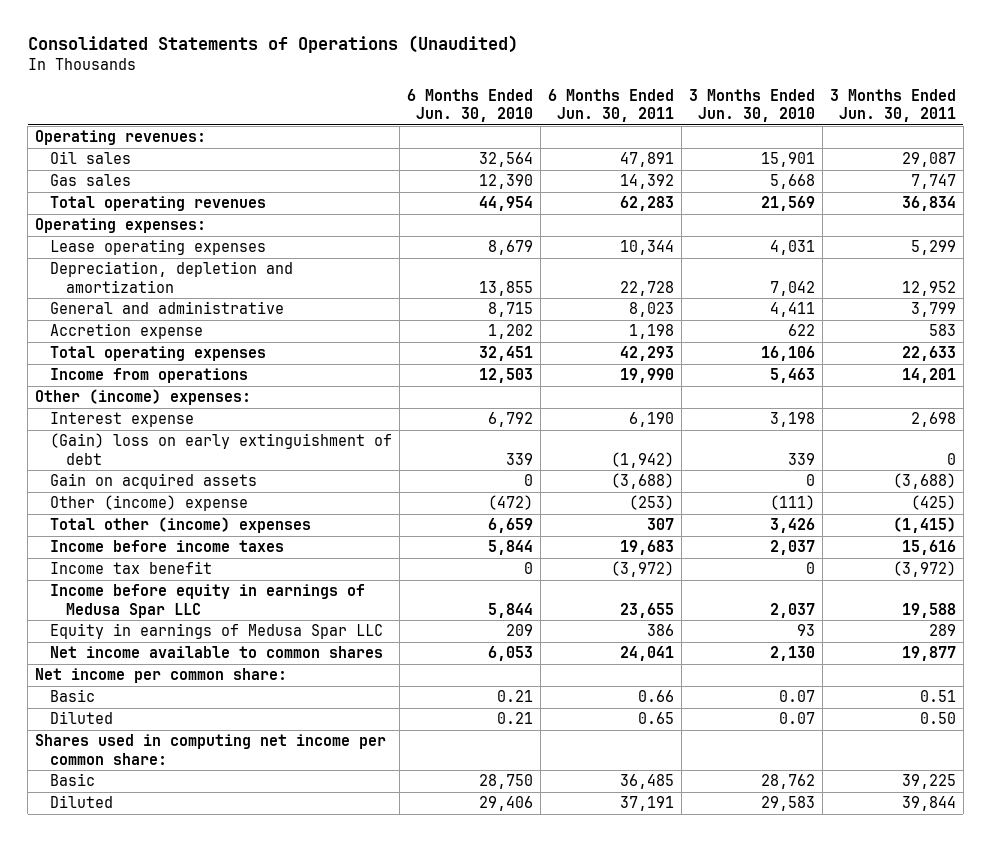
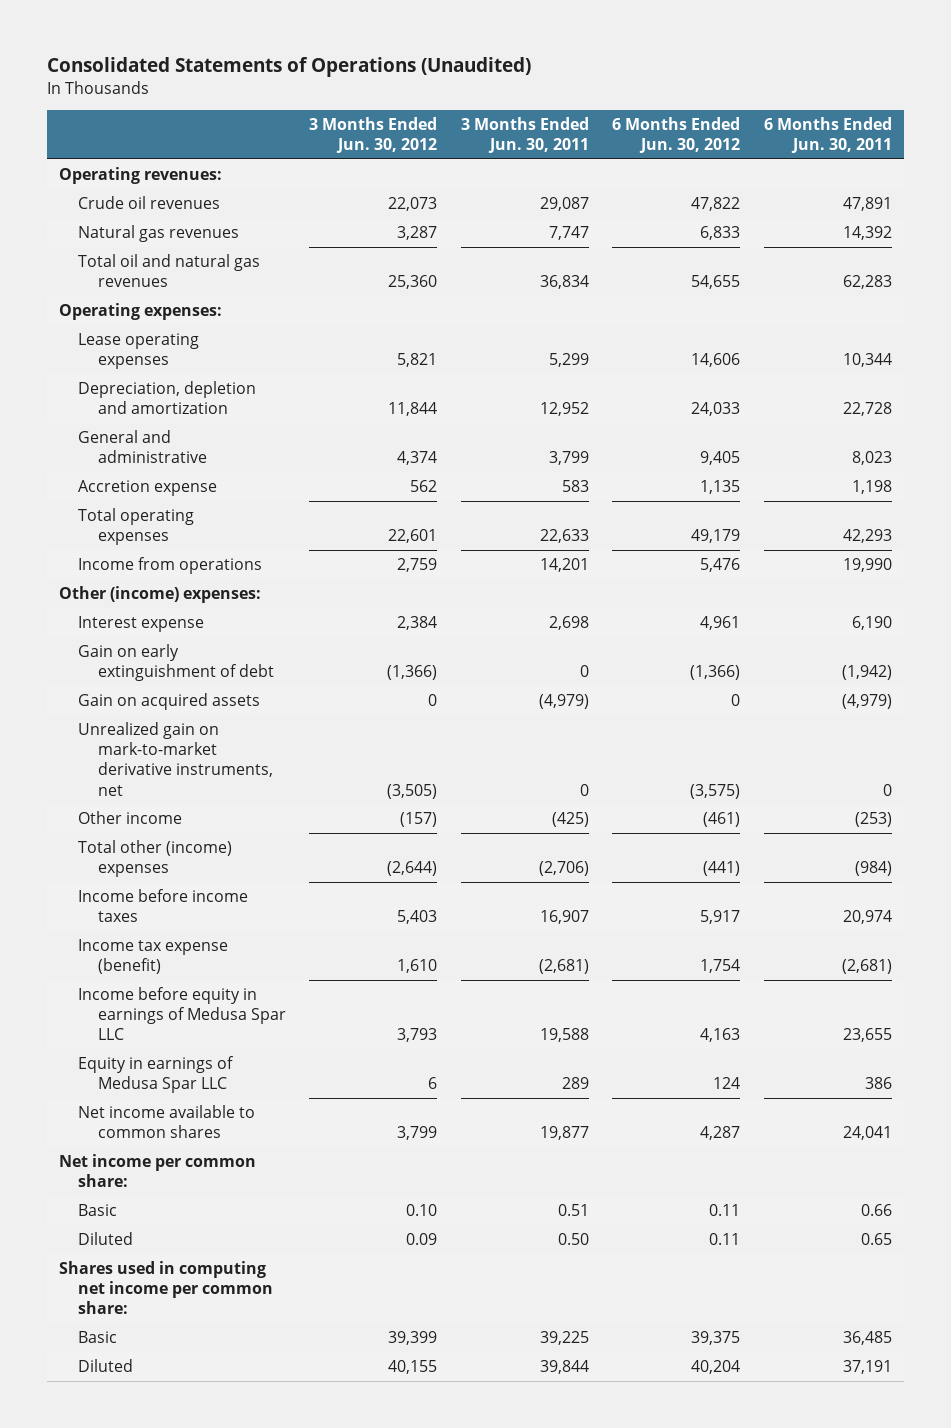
- | 6 Months Ended Jun. 30, 2010 | 6 Months Ended Jun. 30, 2011 | 3 Months Ended Jun. 30, 2010 | 3 Months Ended Jun. 30, 2011
+ | 3 Months Ended Jun. 30, 2012 | 3 Months Ended Jun. 30, 2011 | 6 Months Ended Jun. 30, 2012 | 6 Months Ended Jun. 30, 2011
- Oil sales | 32,564 | 47,891 | 15,901 | 29,087
- Gas sales | 12,390 | 14,392 | 5,668 | 7,747
- Total operating revenues | 44,954 | 62,283 | 21,569 | 36,834
+ Crude oil revenues | 22,073 | 29,087 | 47,822 | 47,891
+ Natural gas revenues | 3,287 | 7,747 | 6,833 | 14,392
+ Total oil and natural gas revenues | 25,360 | 36,834 | 54,655 | 62,283
- (Gain) loss on early extinguishment of debt | 339 | (1,942) | 339 | 0
- Gain on acquired assets | 0 | (3,688) | 0 | (3,688)
- Other (income) expense | (472) | (253) | (111) | (425)
- Total other (income) expenses | 6,659 | 307 | 3,426 | (1,415)
- Income before income taxes | 5,844 | 19,683 | 2,037 | 15,616
- Income tax benefit | 0 | (3,972) | 0 | (3,972)
+ Gain on early extinguishment of debt | (1,366) | 0 | (1,366) | (1,942)
+ Gain on acquired assets | 0 | (4,979) | 0 | (4,979)
+ Unrealized gain on mark-to-market derivative instruments, net | (3,505) | 0 | (3,575) | 0
+ Other income | (157) | (425) | (461) | (253)
+ Total other (income) expenses | (2,644) | (2,706) | (441) | (984)
+ Income before income taxes | 5,403 | 16,907 | 5,917 | 20,974
+ Income tax expense (benefit) | 1,610 | (2,681) | 1,754 | (2,681)

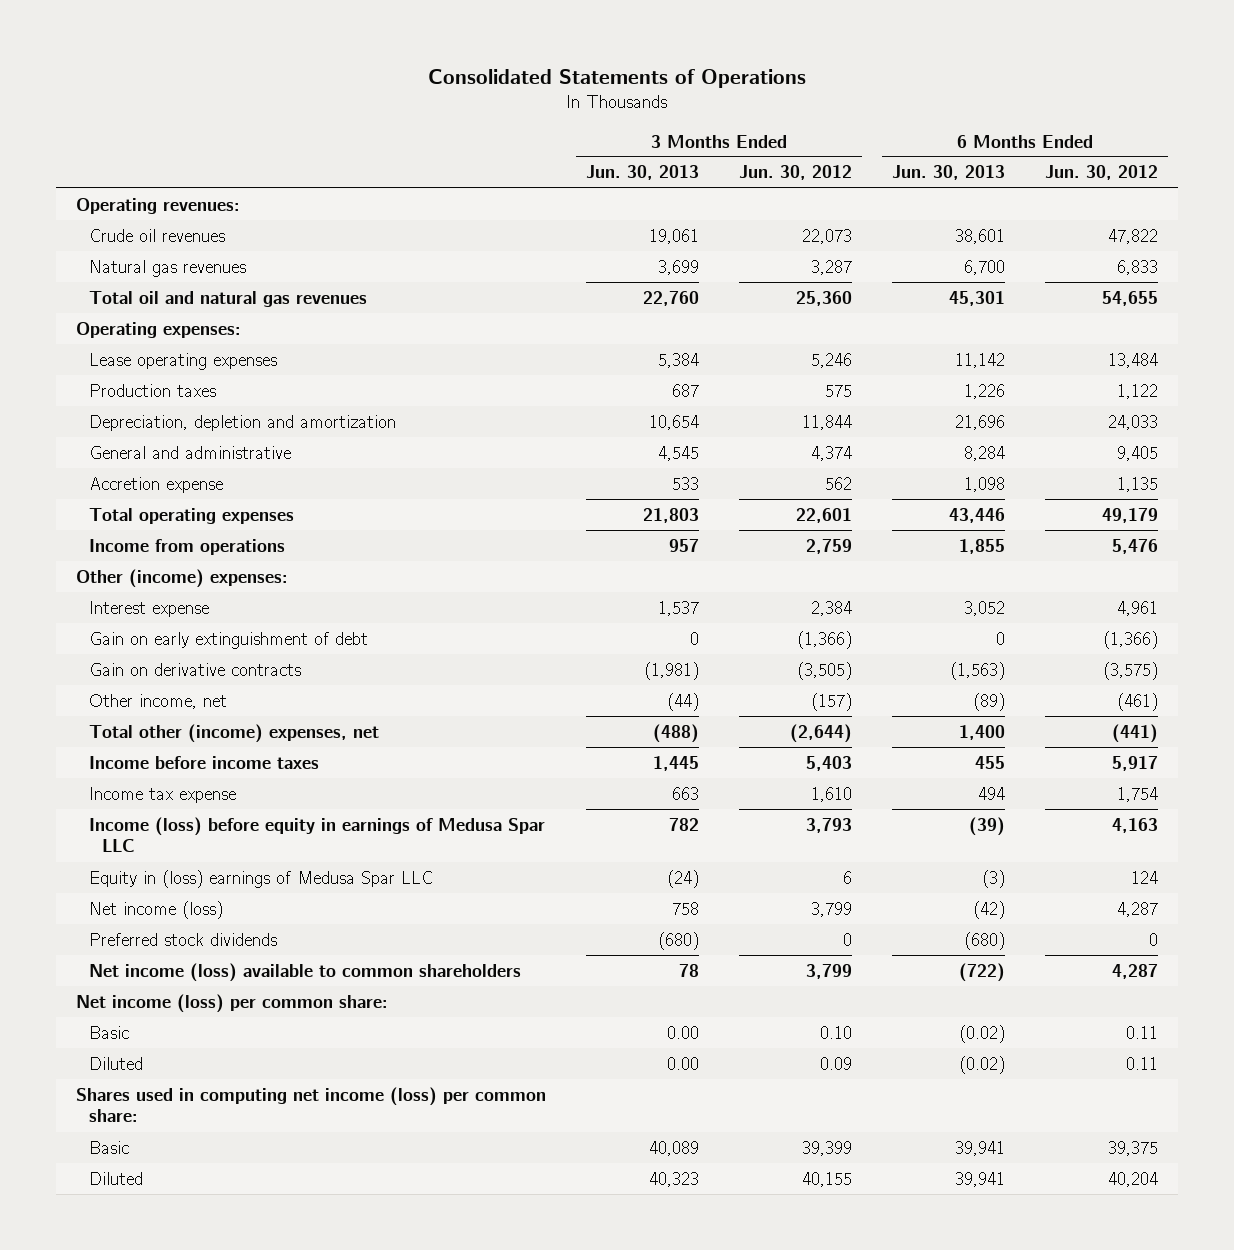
- Consolidated Statements of Operations (Unaudited)
+ Consolidated Statements of Operations
- | 3 Months Ended Jun. 30, 2012 | 3 Months Ended Jun. 30, 2011 | 6 Months Ended Jun. 30, 2012 | 6 Months Ended Jun. 30, 2011
+ | 3 Months Ended Jun. 30, 2013 | 3 Months Ended Jun. 30, 2012 | 6 Months Ended Jun. 30, 2013 | 6 Months Ended Jun. 30, 2012
- Lease operating expenses | 5,821 | 5,299 | 14,606 | 10,344
+ Lease operating expenses | 5,384 | 5,246 | 11,142 | 13,484
+ Production taxes | 687 | 575 | 1,226 | 1,122
- Gain on acquired assets | 0 | (4,979) | 0 | (4,979)
- Unrealized gain on mark-to-market derivative instruments, net | (3,505) | 0 | (3,575) | 0
- Other income | (157) | (425) | (461) | (253)
- Total other (income) expenses | (2,644) | (2,706) | (441) | (984)
+ Gain on derivative contracts | (1,981) | (3,505) | (1,563) | (3,575)
+ Other income, net | (44) | (157) | (89) | (461)
+ Total other (income) expenses, net | (488) | (2,644) | 1,400 | (441)
- Income tax expense (benefit) | 1,610 | (2,681) | 1,754 | (2,681)
- Income before equity in earnings of Medusa Spar LLC | 3,793 | 19,588 | 4,163 | 23,655
- Equity in earnings of Medusa Spar LLC | 6 | 289 | 124 | 386
- Net income available to common shares | 3,799 | 19,877 | 4,287 | 24,041
- Net income per common share:
+ Income tax expense | 663 | 1,610 | 494 | 1,754
+ Income (loss) before equity in earnings of Medusa Spar LLC | 782 | 3,793 | (39) | 4,163
+ Equity in (loss) earnings of Medusa Spar LLC | (24) | 6 | (3) | 124
+ Net income (loss) | 758 | 3,799 | (42) | 4,287
+ Preferred stock dividends | (680) | 0 | (680) | 0
+ Net income (loss) available to common shareholders | 78 | 3,799 | (722) | 4,287
+ Net income (loss) per common share:
- Shares used in computing net income per common share:
+ Shares used in computing net income (loss) per common share:

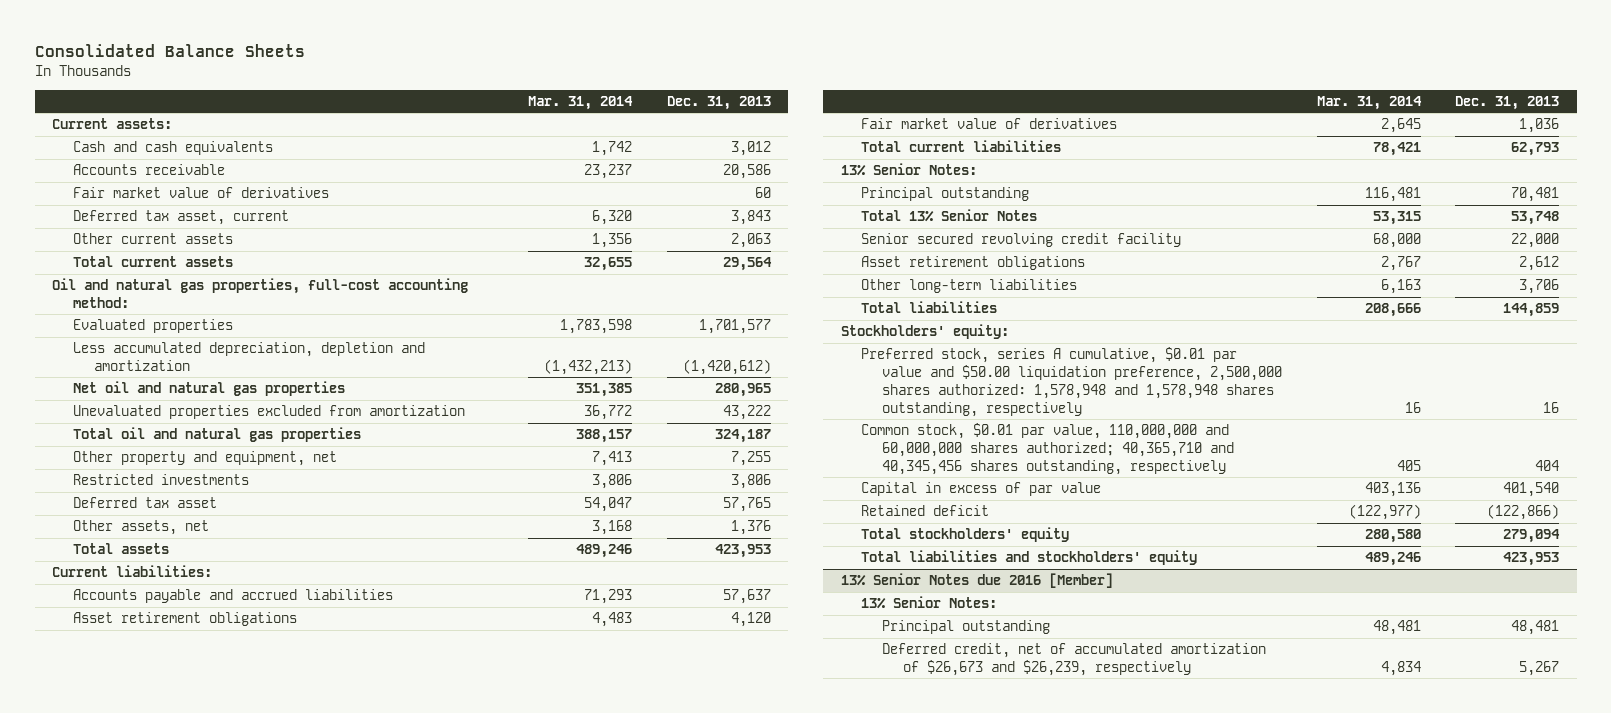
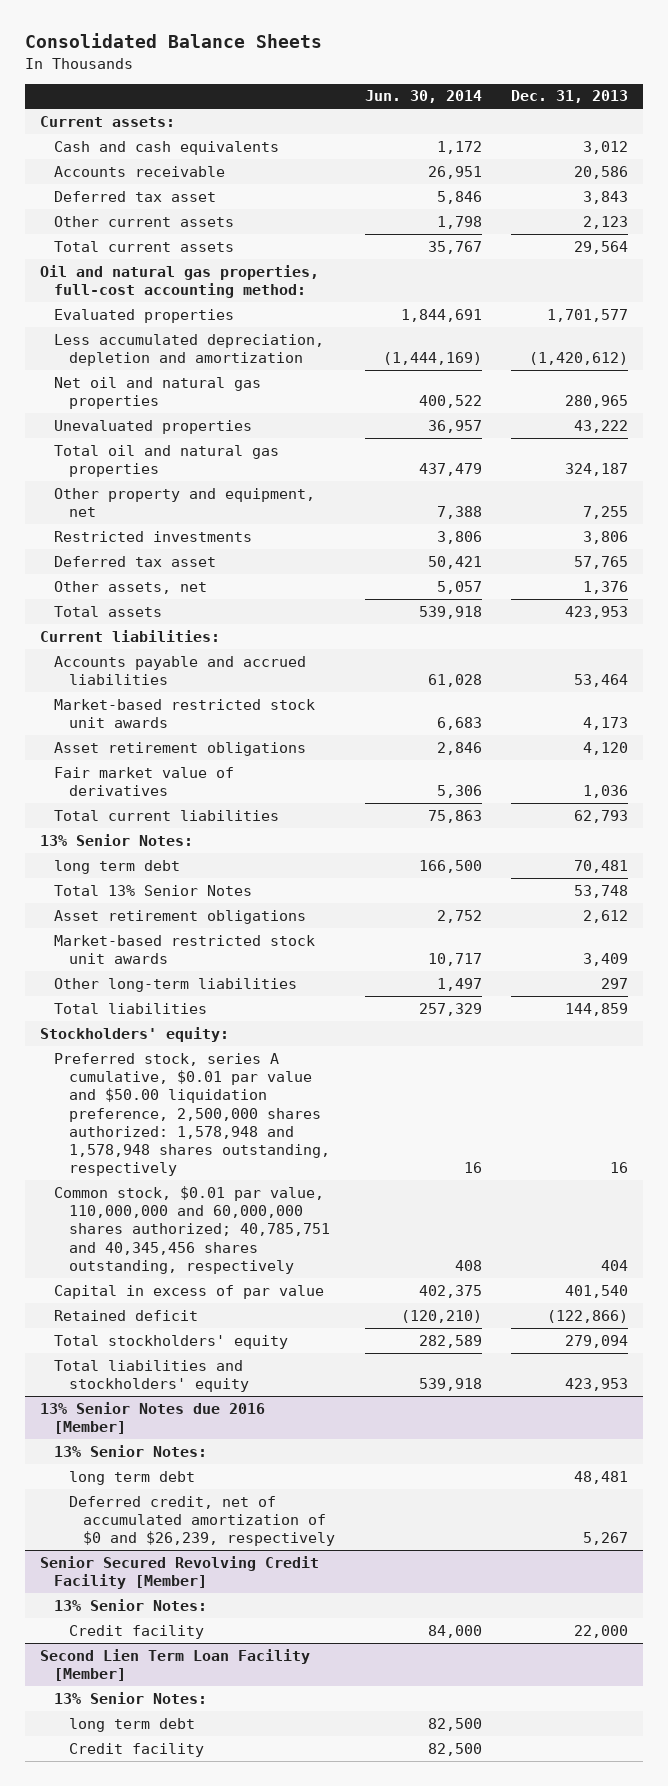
- | Mar. 31, 2014 | Dec. 31, 2013
+ | Jun. 30, 2014 | Dec. 31, 2013
- Fair market value of derivatives | | 60
- Deferred tax asset, current | 6,320 | 3,843
- Other current assets | 1,356 | 2,063
+ Deferred tax asset | 5,846 | 3,843
+ Other current assets | 1,798 | 2,123
- Unevaluated properties excluded from amortization | 36,772 | 43,222
+ Unevaluated properties | 36,957 | 43,222
- Accounts payable and accrued liabilities | 71,293 | 57,637
+ Accounts payable and accrued liabilities | 61,028 | 53,464
+ Market-based restricted stock unit awards | 6,683 | 4,173
- Principal outstanding | 116,481 | 70,481
+ long term debt | 166,500 | 70,481
- Senior secured revolving credit facility | 68,000 | 22,000
- Other long-term liabilities | 6,163 | 3,706
+ Market-based restricted stock unit awards | 10,717 | 3,409
+ Other long-term liabilities | 1,497 | 297
- Common stock, $0.01 par value, 110,000,000 and 60,000,000 shares authorized; 40,365,710 and 40,345,456 shares outstanding, respectively | 405 | 404
+ Common stock, $0.01 par value, 110,000,000 and 60,000,000 shares authorized; 40,785,751 and 40,345,456 shares outstanding, respectively | 408 | 404
@ 13% Senior Notes due 2016 [Member]
- Principal outstanding | 48,481 | 48,481
- Deferred credit, net of accumulated amortization of $26,673 and $26,239, respectively | 4,834 | 5,267
+ long term debt | | 48,481
+ Deferred credit, net of accumulated amortization of $0 and $26,239, respectively | | 5,267
+ Senior Secured Revolving Credit Facility [Member]
+ 13% Senior Notes:
+ Credit facility | 84,000 | 22,000
+ Second Lien Term Loan Facility [Member]
+ 13% Senior Notes:
+ long term debt | 82,500 |
+ Credit facility | 82,500 |

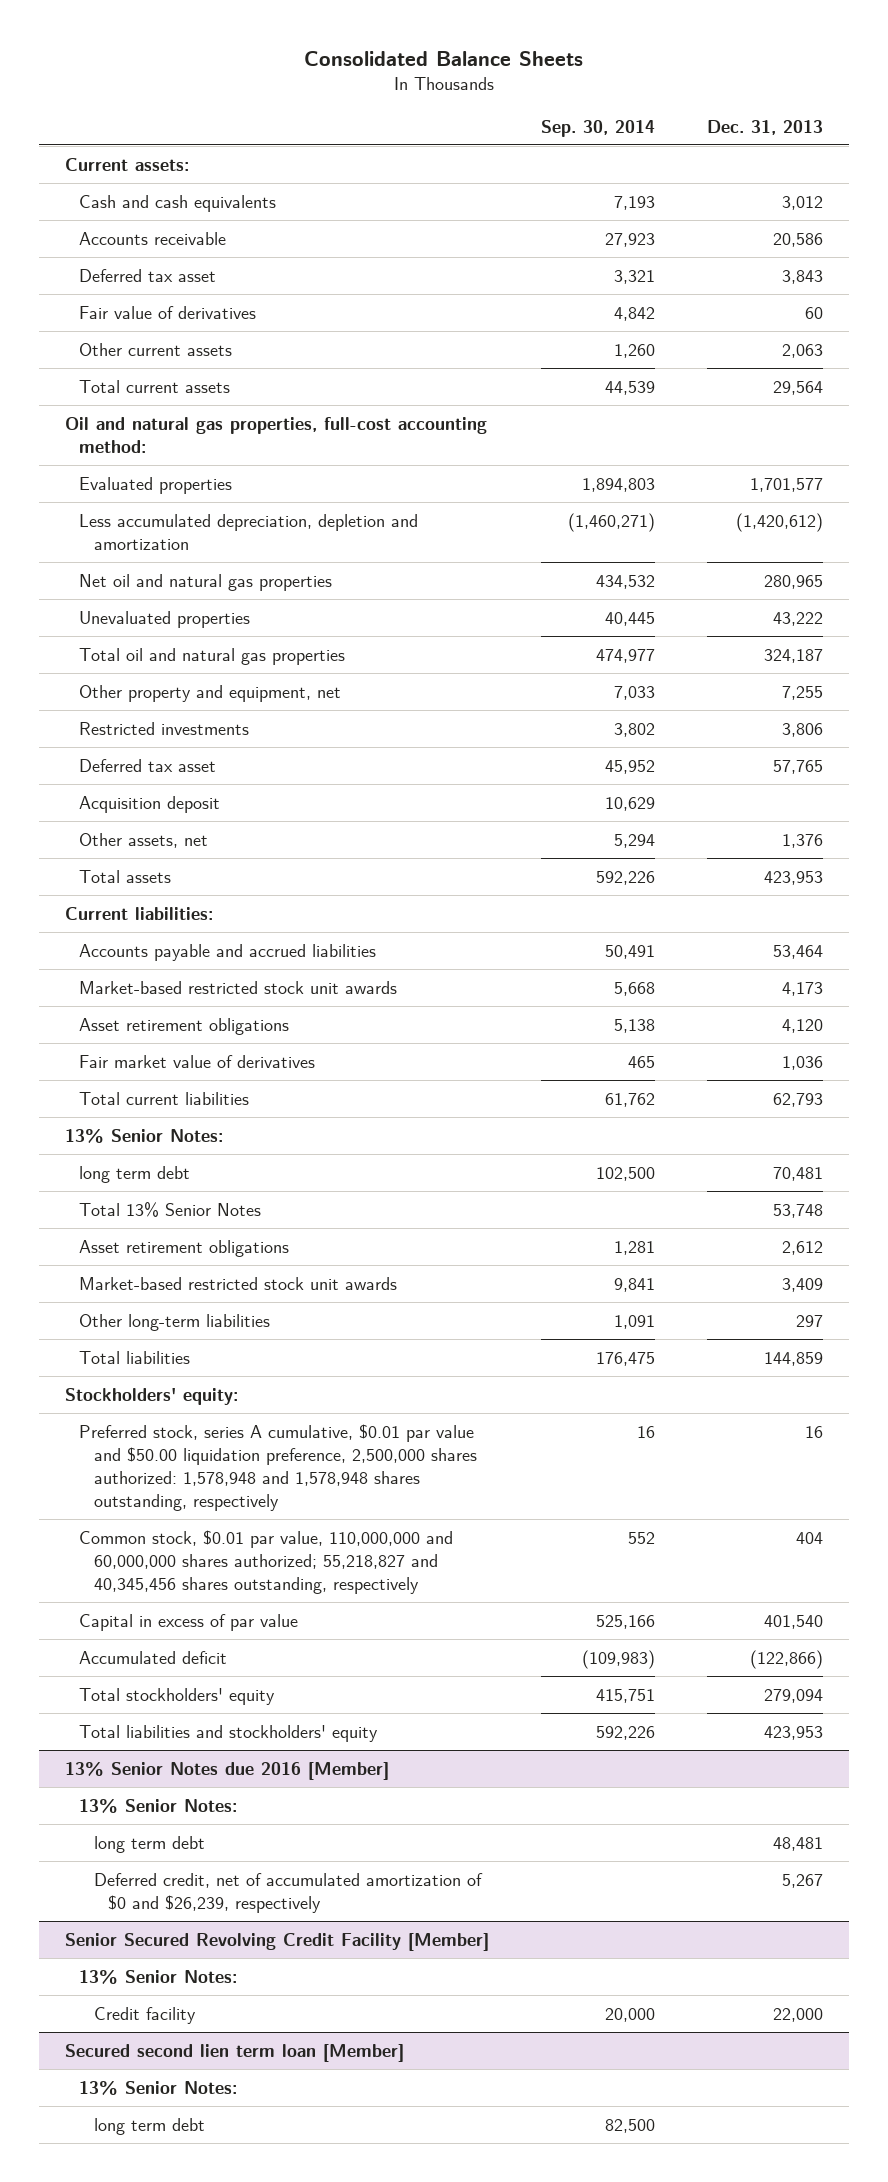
- | Jun. 30, 2014 | Dec. 31, 2013
+ | Sep. 30, 2014 | Dec. 31, 2013
- Other current assets | 1,798 | 2,123
+ Fair value of derivatives | 4,842 | 60
+ Other current assets | 1,260 | 2,063
+ Acquisition deposit | 10,629 |
- Common stock, $0.01 par value, 110,000,000 and 60,000,000 shares authorized; 40,785,751 and 40,345,456 shares outstanding, respectively | 408 | 404
+ Common stock, $0.01 par value, 110,000,000 and 60,000,000 shares authorized; 55,218,827 and 40,345,456 shares outstanding, respectively | 552 | 404
- Retained deficit | (120,210) | (122,866)
+ Accumulated deficit | (109,983) | (122,866)
- Second Lien Term Loan Facility [Member]
+ Secured second lien term loan [Member]
- Credit facility | 82,500 |

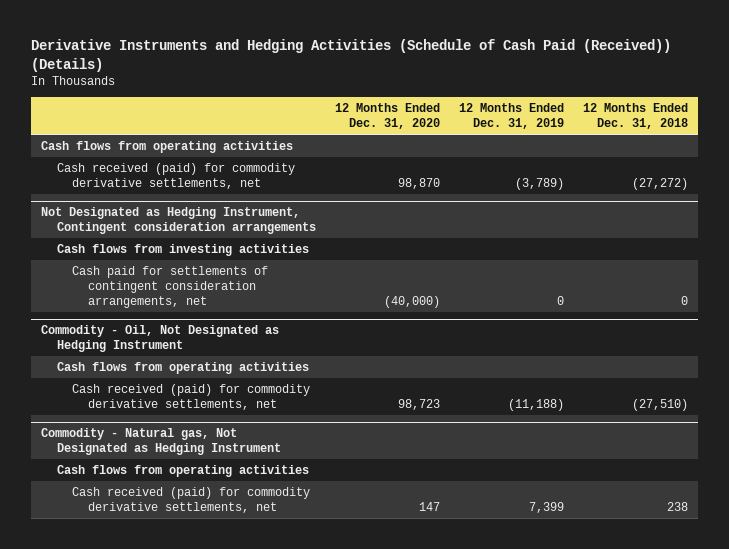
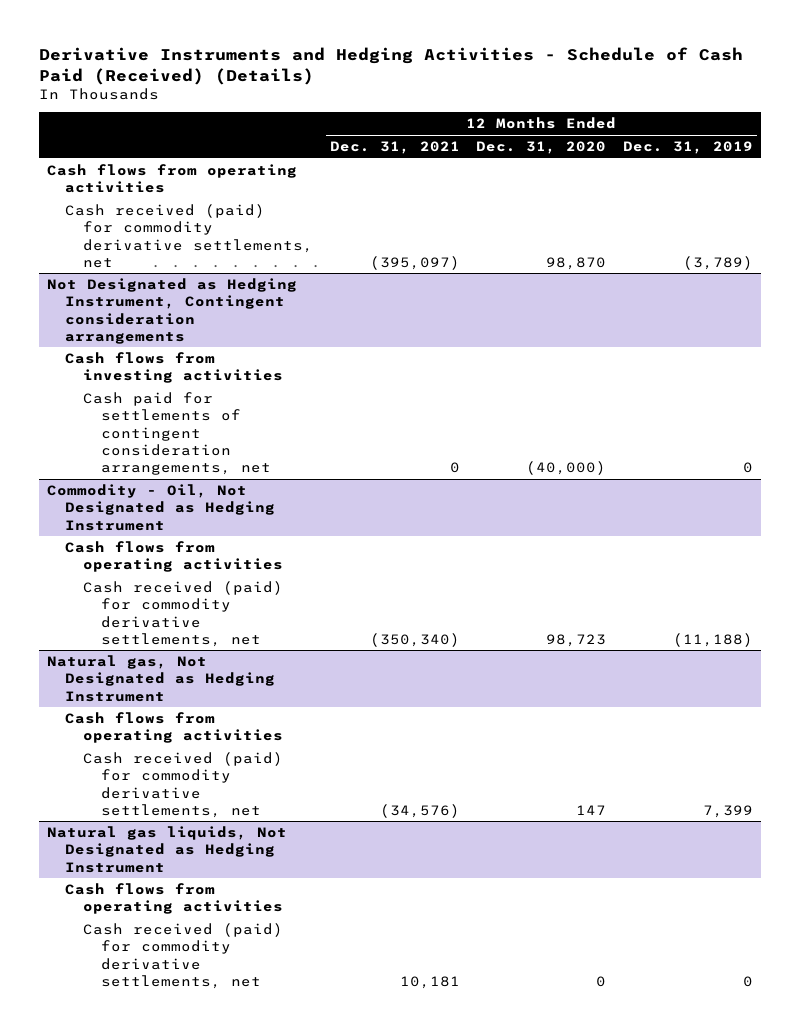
- Derivative Instruments and Hedging Activities (Schedule of Cash Paid (Received)) (Details)
+ Derivative Instruments and Hedging Activities - Schedule of Cash Paid (Received) (Details)
- | 12 Months Ended Dec. 31, 2020 | 12 Months Ended Dec. 31, 2019 | 12 Months Ended Dec. 31, 2018
+ | 12 Months Ended Dec. 31, 2021 | 12 Months Ended Dec. 31, 2020 | 12 Months Ended Dec. 31, 2019
- Commodity - Natural gas, Not Designated as Hedging Instrument
+ Natural gas, Not Designated as Hedging Instrument
+ Natural gas liquids, Not Designated as Hedging Instrument
+ Cash flows from operating activities
+ Cash received (paid) for commodity derivative settlements, net | 10,181 | 0 | 0

